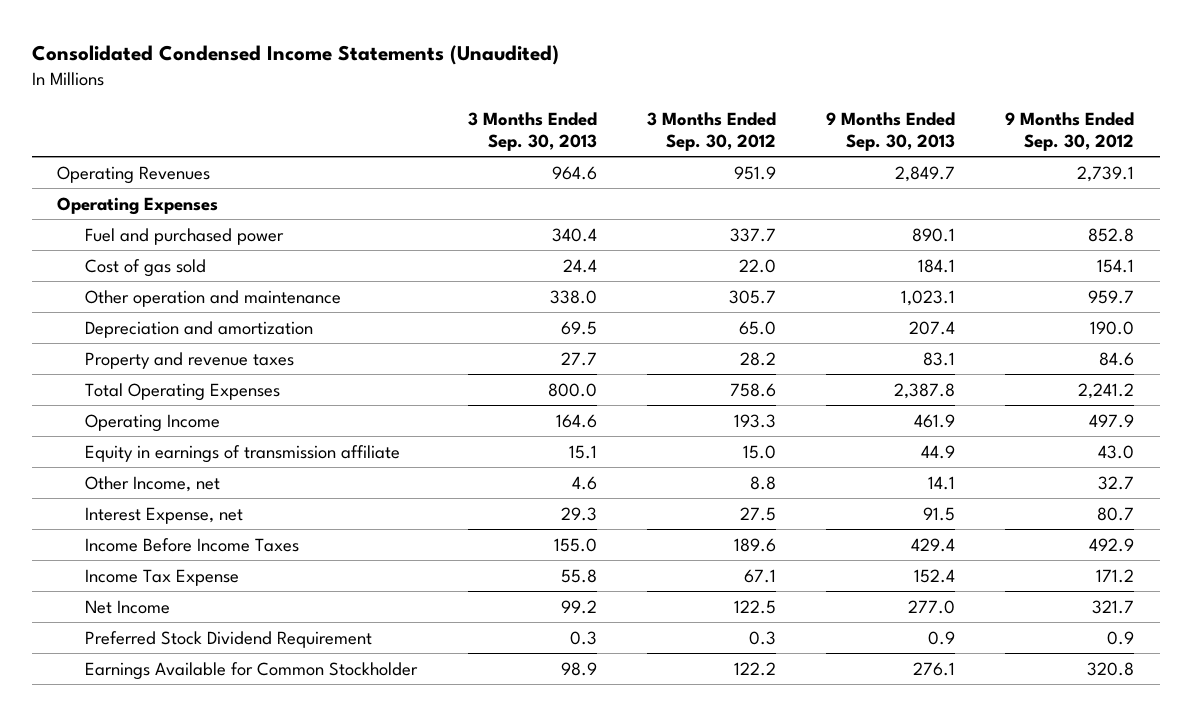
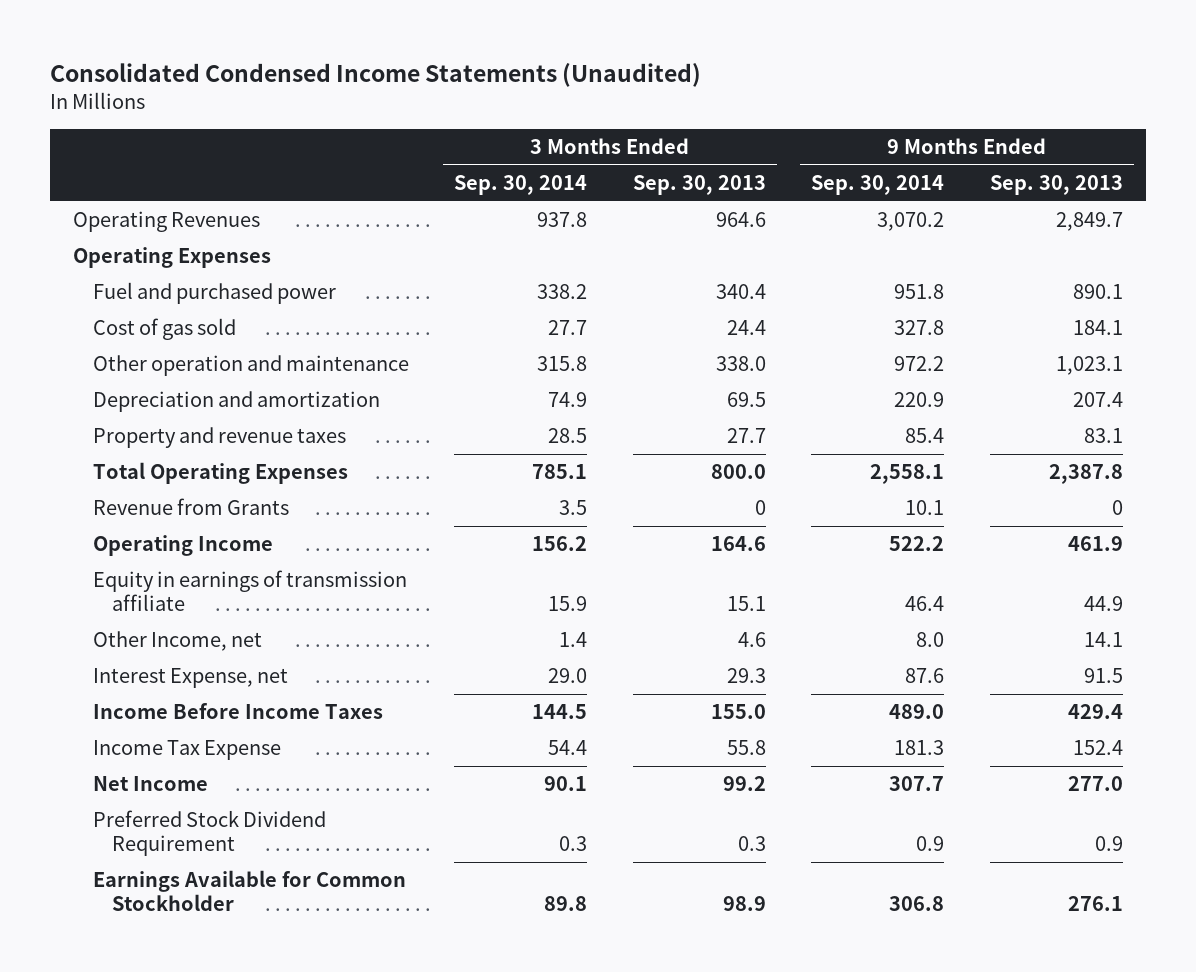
- | 3 Months Ended Sep. 30, 2013 | 3 Months Ended Sep. 30, 2012 | 9 Months Ended Sep. 30, 2013 | 9 Months Ended Sep. 30, 2012
+ | 3 Months Ended Sep. 30, 2014 | 3 Months Ended Sep. 30, 2013 | 9 Months Ended Sep. 30, 2014 | 9 Months Ended Sep. 30, 2013
+ Revenue from Grants | 3.5 | 0 | 10.1 | 0

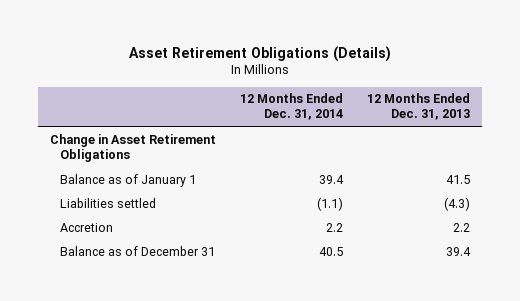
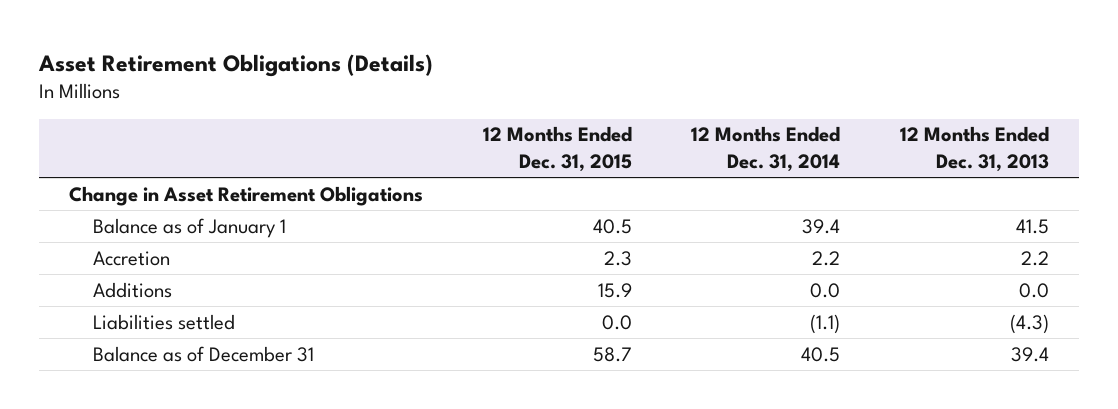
- | 12 Months Ended Dec. 31, 2014 | 12 Months Ended Dec. 31, 2013
+ | 12 Months Ended Dec. 31, 2015 | 12 Months Ended Dec. 31, 2014 | 12 Months Ended Dec. 31, 2013
+ Additions | 15.9 | 0.0 | 0.0
moved down: Liabilities settled | 0.0 | (1.1) | (4.3)

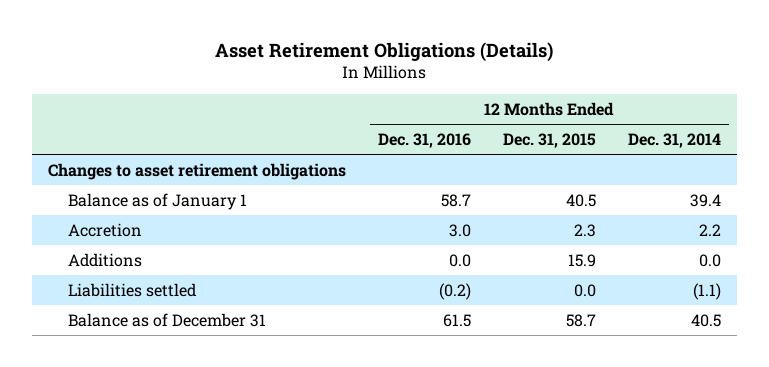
- | 12 Months Ended Dec. 31, 2015 | 12 Months Ended Dec. 31, 2014 | 12 Months Ended Dec. 31, 2013
+ | 12 Months Ended Dec. 31, 2016 | 12 Months Ended Dec. 31, 2015 | 12 Months Ended Dec. 31, 2014
- Change in Asset Retirement Obligations
+ Changes to asset retirement obligations

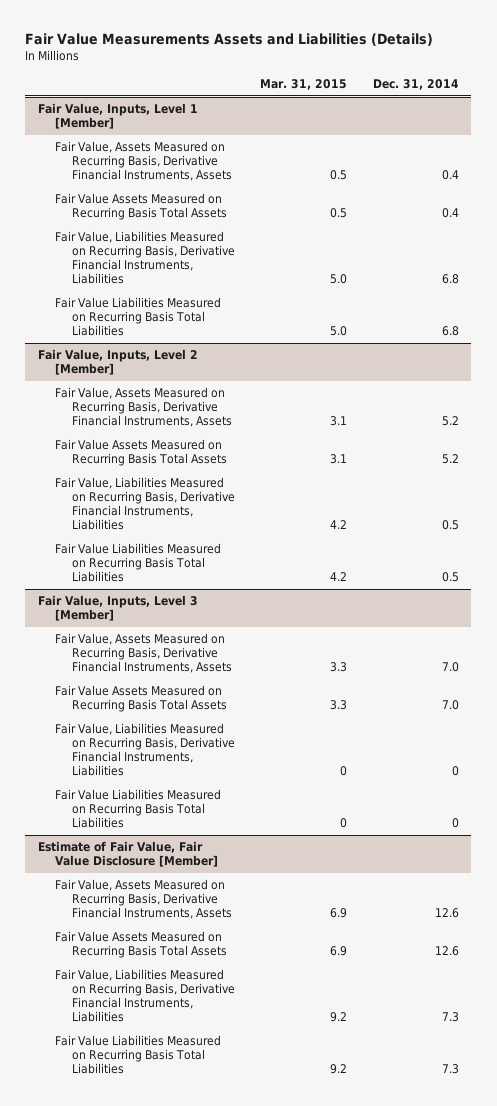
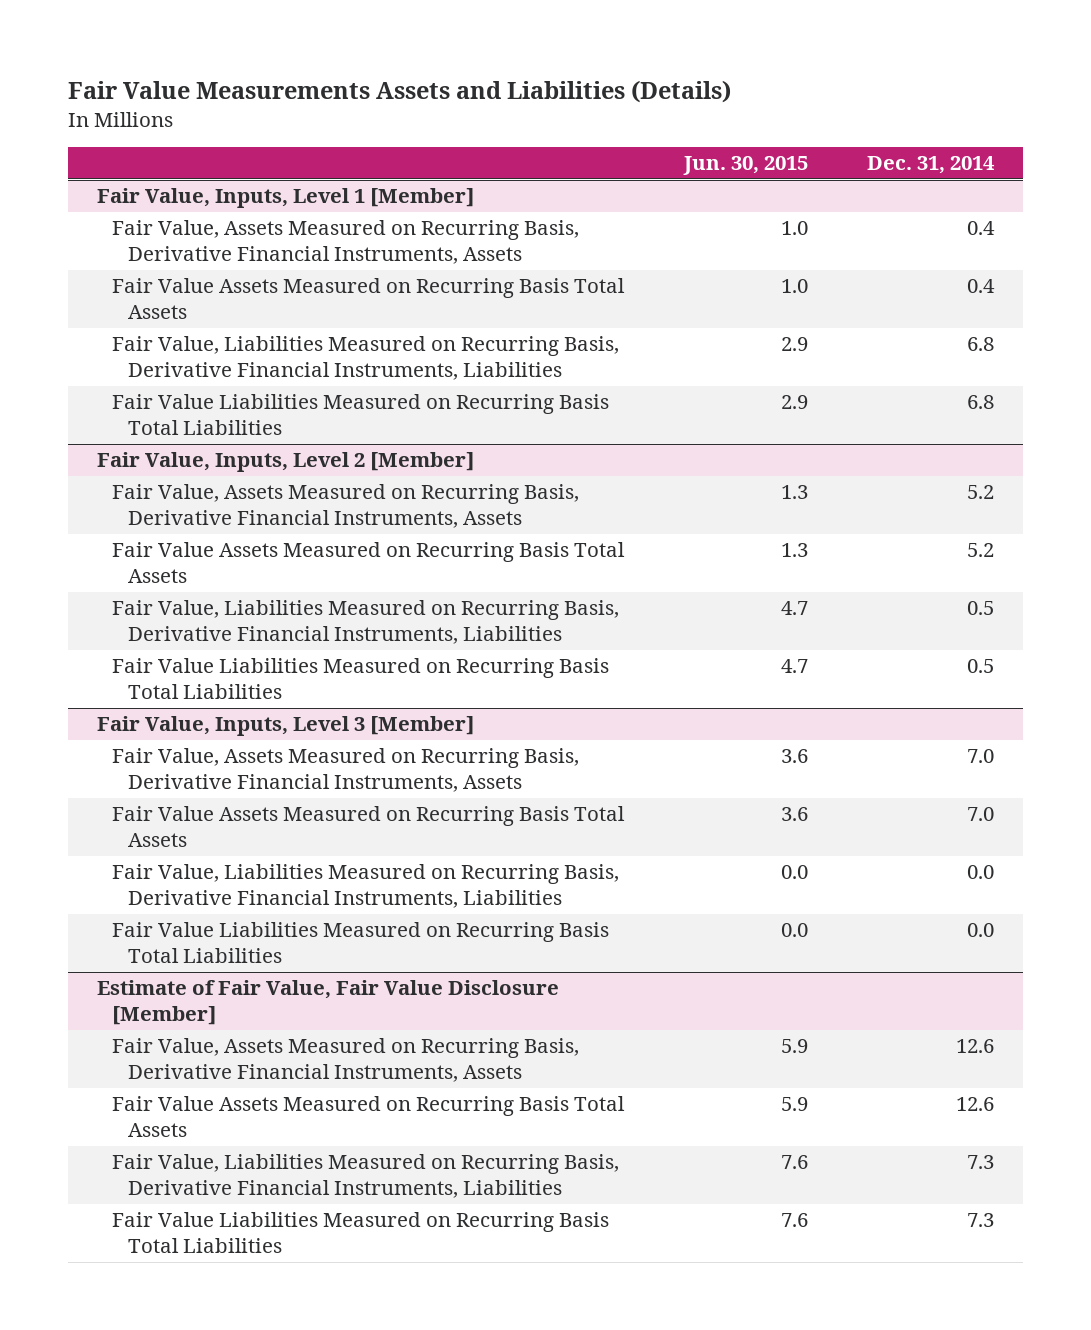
- | Mar. 31, 2015 | Dec. 31, 2014
+ | Jun. 30, 2015 | Dec. 31, 2014
@ Fair Value, Inputs, Level 3 [Member]
- Fair Value, Liabilities Measured on Recurring Basis, Derivative Financial Instruments, Liabilities | 0 | 0
- Fair Value Liabilities Measured on Recurring Basis Total Liabilities | 0 | 0
+ Fair Value, Liabilities Measured on Recurring Basis, Derivative Financial Instruments, Liabilities | 0.0 | 0.0
+ Fair Value Liabilities Measured on Recurring Basis Total Liabilities | 0.0 | 0.0

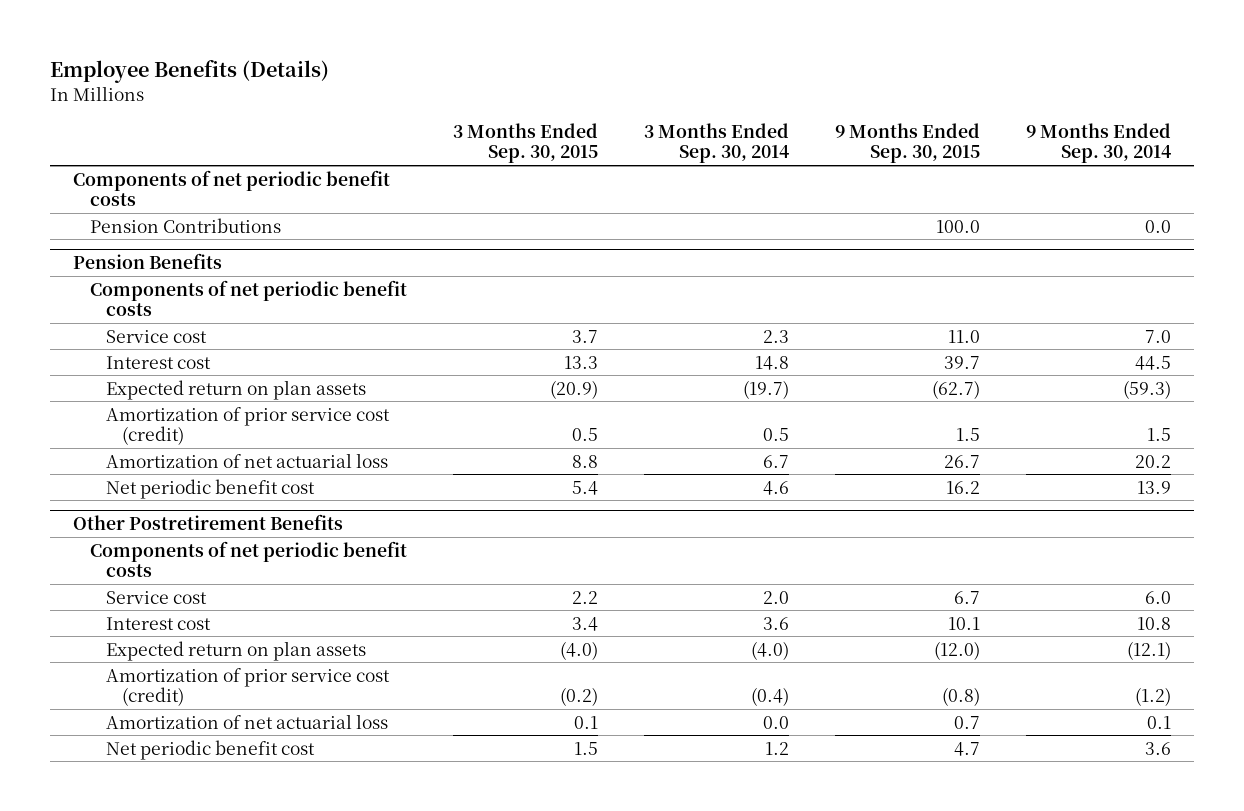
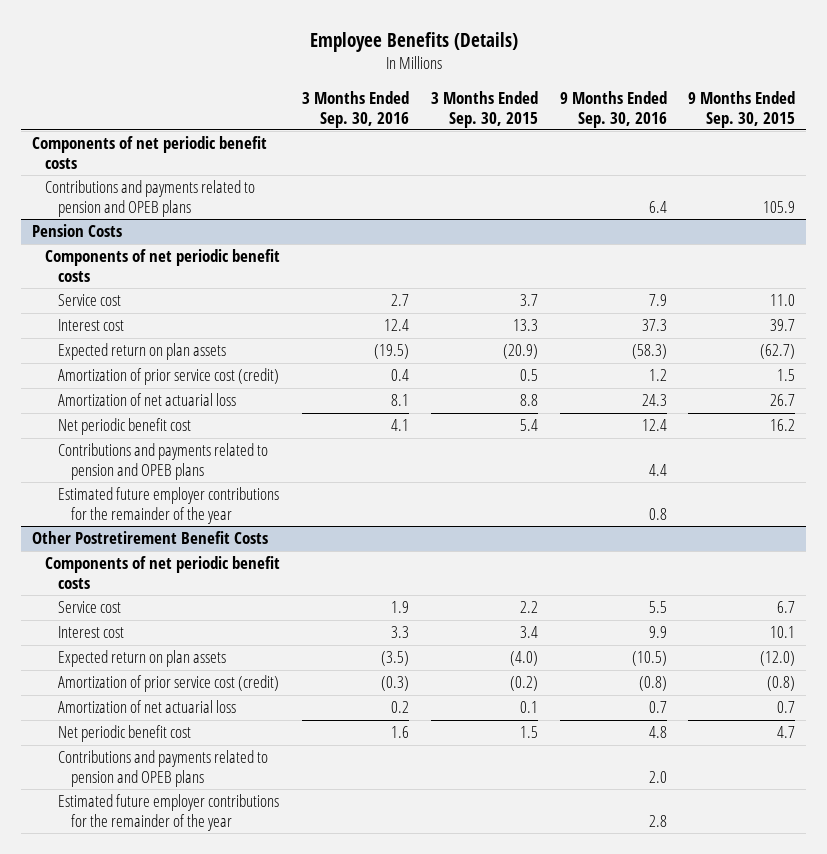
- | 3 Months Ended Sep. 30, 2015 | 3 Months Ended Sep. 30, 2014 | 9 Months Ended Sep. 30, 2015 | 9 Months Ended Sep. 30, 2014
+ | 3 Months Ended Sep. 30, 2016 | 3 Months Ended Sep. 30, 2015 | 9 Months Ended Sep. 30, 2016 | 9 Months Ended Sep. 30, 2015
- Pension Contributions | | | 100.0 | 0.0
- Pension Benefits
+ Contributions and payments related to pension and OPEB plans | | | 6.4 | 105.9
+ Pension Costs
- Other Postretirement Benefits
+ Contributions and payments related to pension and OPEB plans | | | 4.4 |
+ Estimated future employer contributions for the remainder of the year | | | 0.8 |
+ Other Postretirement Benefit Costs
+ Contributions and payments related to pension and OPEB plans | | | 2.0 |
+ Estimated future employer contributions for the remainder of the year | | | 2.8 |

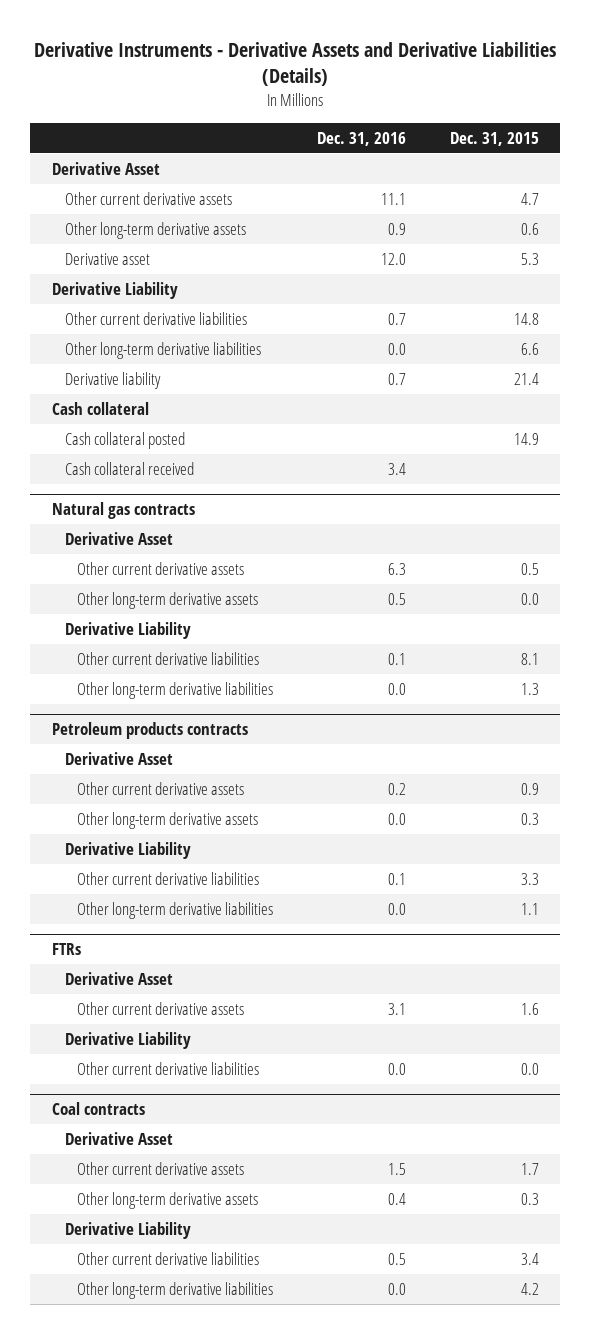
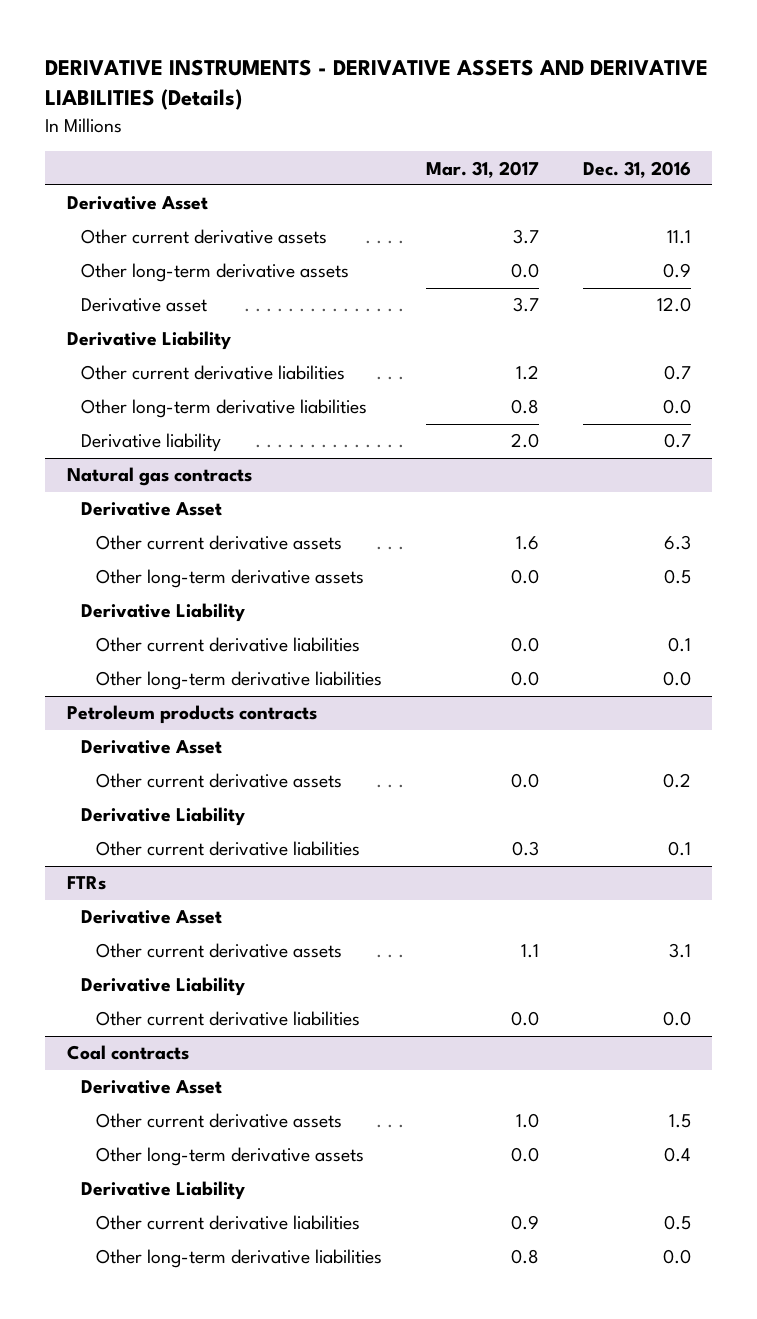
- Derivative Instruments - Derivative Assets and Derivative Liabilities (Details)
+ DERIVATIVE INSTRUMENTS - DERIVATIVE ASSETS AND DERIVATIVE LIABILITIES (Details)
- | Dec. 31, 2016 | Dec. 31, 2015
+ | Mar. 31, 2017 | Dec. 31, 2016
- Cash collateral
- Cash collateral posted | | 14.9
- Cash collateral received | 3.4 |
@ Petroleum products contracts
- Other long-term derivative assets | 0.0 | 0.3
- Other long-term derivative liabilities | 0.0 | 1.1

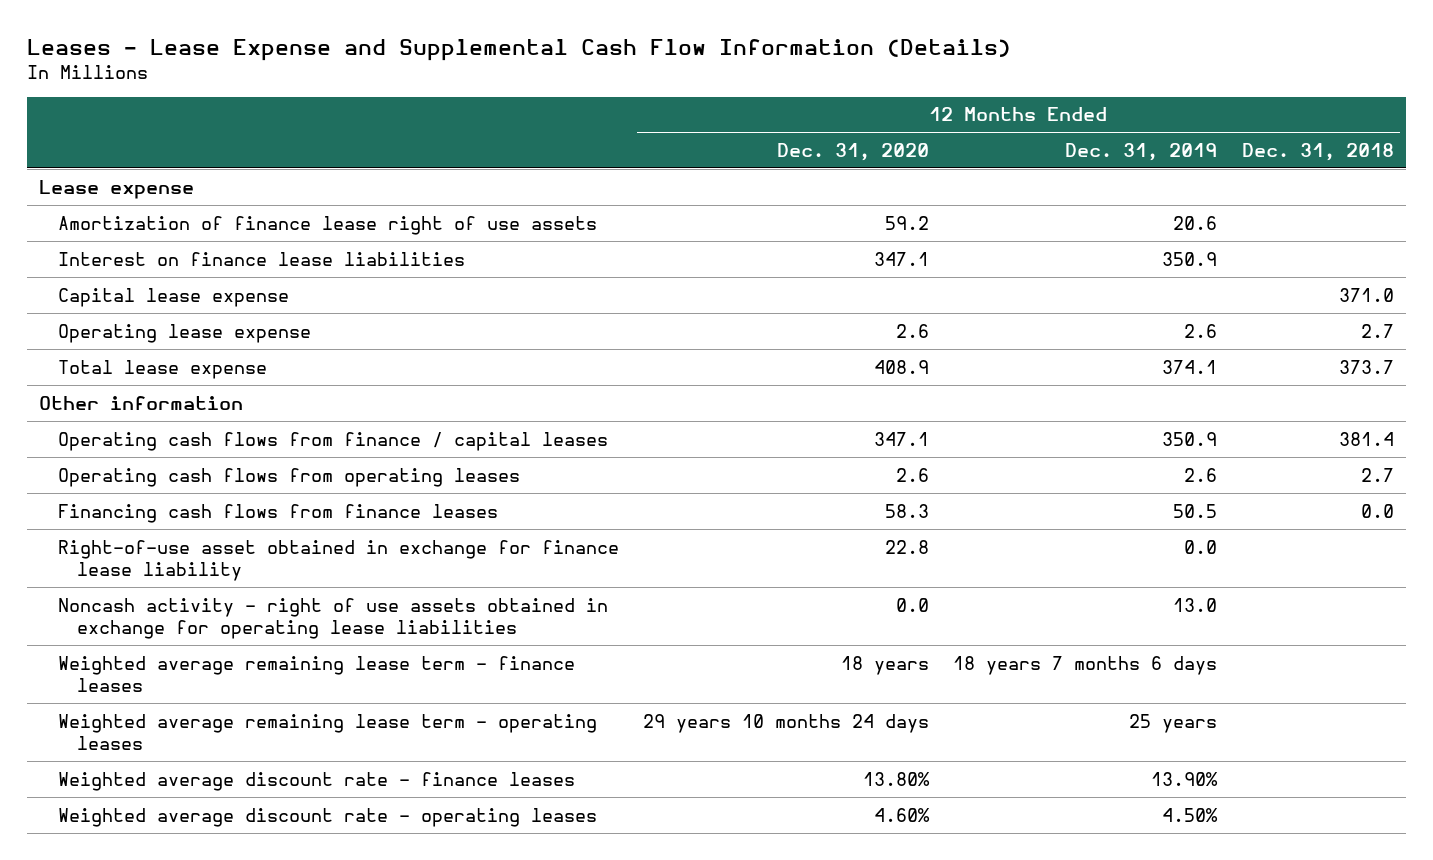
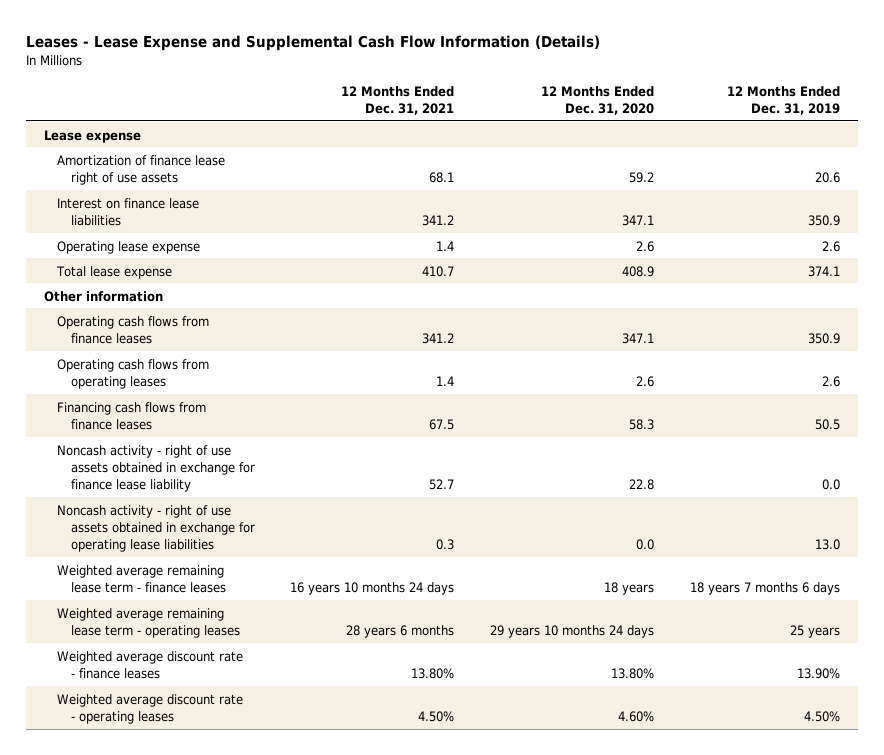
- | 12 Months Ended Dec. 31, 2020 | 12 Months Ended Dec. 31, 2019 | 12 Months Ended Dec. 31, 2018
+ | 12 Months Ended Dec. 31, 2021 | 12 Months Ended Dec. 31, 2020 | 12 Months Ended Dec. 31, 2019
- Capital lease expense | | | 371.0
- Operating cash flows from finance / capital leases | 347.1 | 350.9 | 381.4
+ Operating cash flows from finance leases | 341.2 | 347.1 | 350.9
- Right-of-use asset obtained in exchange for finance lease liability | 22.8 | 0.0 |
+ Noncash activity - right of use assets obtained in exchange for finance lease liability | 52.7 | 22.8 | 0.0

